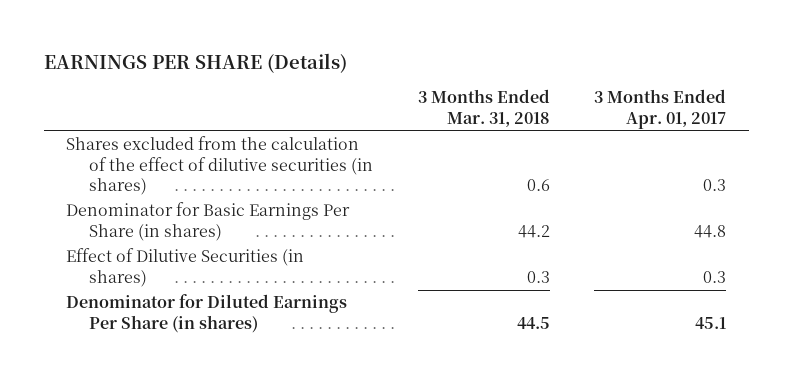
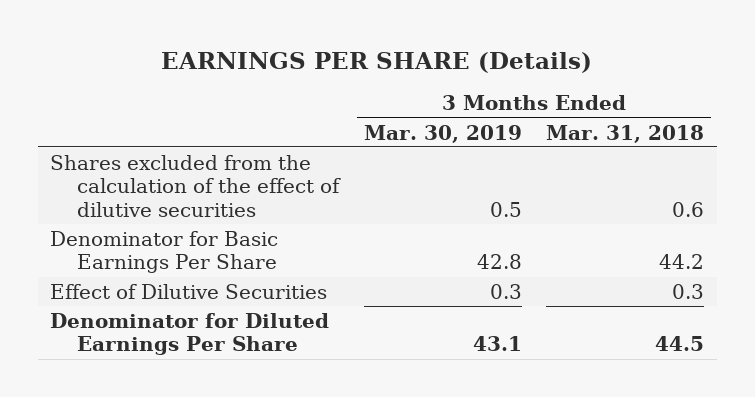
- | 3 Months Ended Mar. 31, 2018 | 3 Months Ended Apr. 01, 2017
+ | 3 Months Ended Mar. 30, 2019 | 3 Months Ended Mar. 31, 2018
- Shares excluded from the calculation of the effect of dilutive securities (in shares) | 0.6 | 0.3
- Denominator for Basic Earnings Per Share (in shares) | 44.2 | 44.8
- Effect of Dilutive Securities (in shares) | 0.3 | 0.3
- Denominator for Diluted Earnings Per Share (in shares) | 44.5 | 45.1
+ Shares excluded from the calculation of the effect of dilutive securities | 0.5 | 0.6
+ Denominator for Basic Earnings Per Share | 42.8 | 44.2
+ Effect of Dilutive Securities | 0.3 | 0.3
+ Denominator for Diluted Earnings Per Share | 43.1 | 44.5

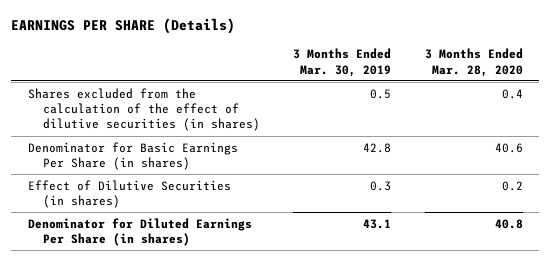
- | 3 Months Ended Mar. 30, 2019 | 3 Months Ended Mar. 31, 2018
+ | 3 Months Ended Mar. 30, 2019 | 3 Months Ended Mar. 28, 2020
- Shares excluded from the calculation of the effect of dilutive securities | 0.5 | 0.6
- Denominator for Basic Earnings Per Share | 42.8 | 44.2
- Effect of Dilutive Securities | 0.3 | 0.3
- Denominator for Diluted Earnings Per Share | 43.1 | 44.5
+ Shares excluded from the calculation of the effect of dilutive securities (in shares) | 0.5 | 0.4
+ Denominator for Basic Earnings Per Share (in shares) | 42.8 | 40.6
+ Effect of Dilutive Securities (in shares) | 0.3 | 0.2
+ Denominator for Diluted Earnings Per Share (in shares) | 43.1 | 40.8

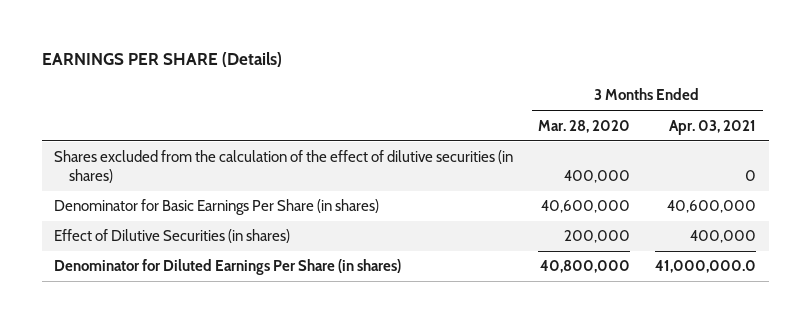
- | 3 Months Ended Mar. 30, 2019 | 3 Months Ended Mar. 28, 2020
+ | 3 Months Ended Mar. 28, 2020 | 3 Months Ended Apr. 03, 2021
- Shares excluded from the calculation of the effect of dilutive securities (in shares) | 0.5 | 0.4
- Denominator for Basic Earnings Per Share (in shares) | 42.8 | 40.6
- Effect of Dilutive Securities (in shares) | 0.3 | 0.2
- Denominator for Diluted Earnings Per Share (in shares) | 43.1 | 40.8
+ Shares excluded from the calculation of the effect of dilutive securities (in shares) | 400,000 | 0
+ Denominator for Basic Earnings Per Share (in shares) | 40,600,000 | 40,600,000
+ Effect of Dilutive Securities (in shares) | 200,000 | 400,000
+ Denominator for Diluted Earnings Per Share (in shares) | 40,800,000 | 41,000,000.0

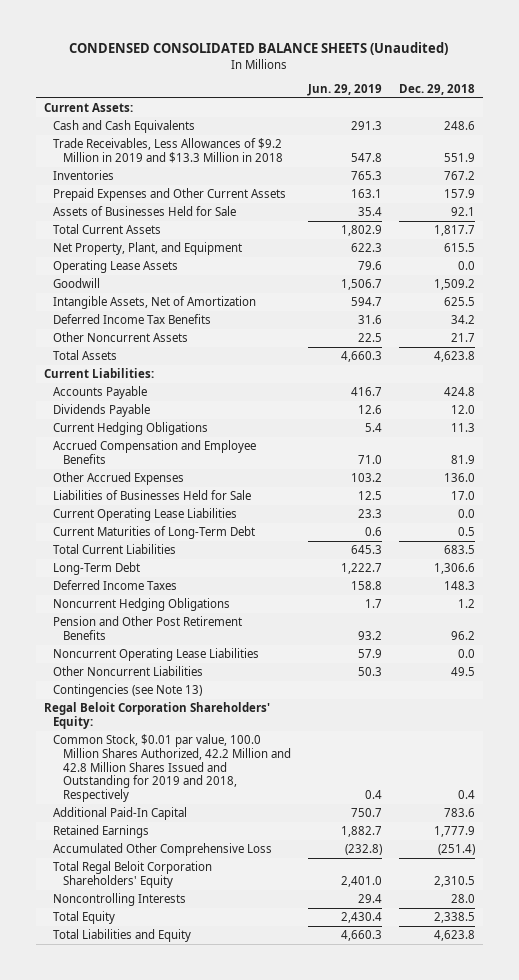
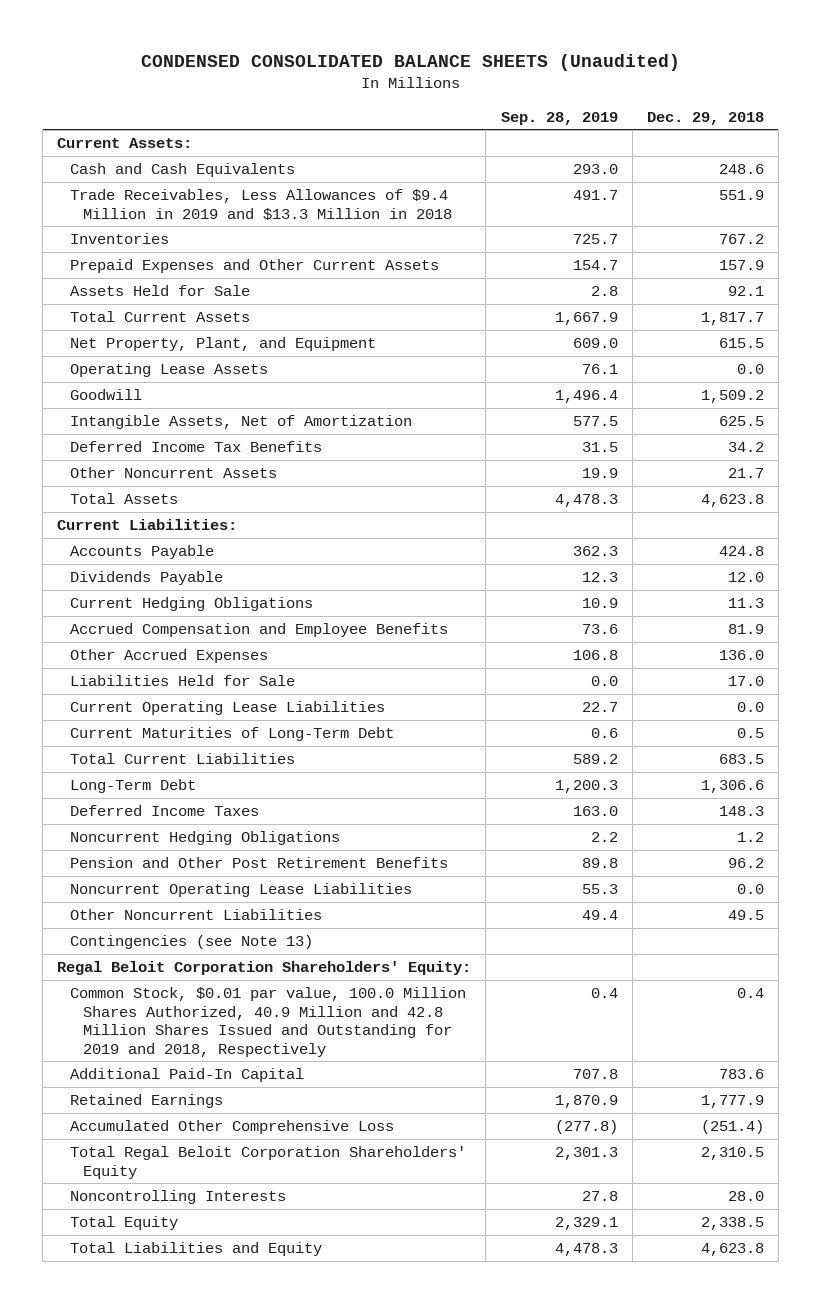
- | Jun. 29, 2019 | Dec. 29, 2018
+ | Sep. 28, 2019 | Dec. 29, 2018
- Trade Receivables, Less Allowances of $9.2 Million in 2019 and $13.3 Million in 2018 | 547.8 | 551.9
+ Trade Receivables, Less Allowances of $9.4 Million in 2019 and $13.3 Million in 2018 | 491.7 | 551.9
- Assets of Businesses Held for Sale | 35.4 | 92.1
+ Assets Held for Sale | 2.8 | 92.1
- Liabilities of Businesses Held for Sale | 12.5 | 17.0
+ Liabilities Held for Sale | 0.0 | 17.0
- Common Stock, $0.01 par value, 100.0 Million Shares Authorized, 42.2 Million and 42.8 Million Shares Issued and Outstanding for 2019 and 2018, Respectively | 0.4 | 0.4
+ Common Stock, $0.01 par value, 100.0 Million Shares Authorized, 40.9 Million and 42.8 Million Shares Issued and Outstanding for 2019 and 2018, Respectively | 0.4 | 0.4

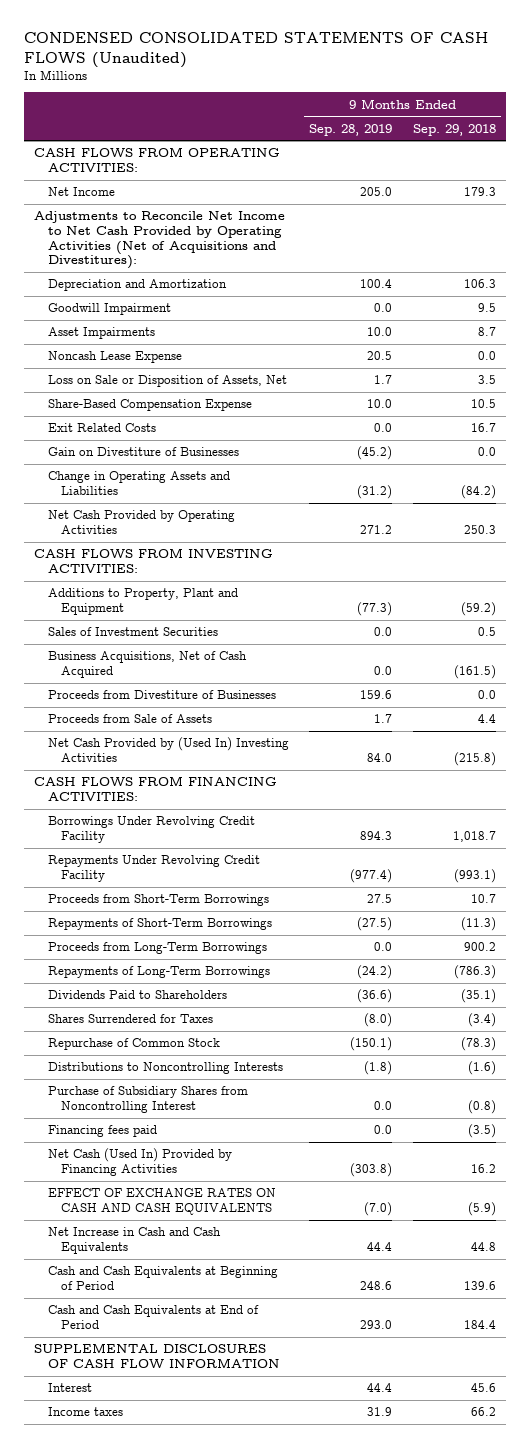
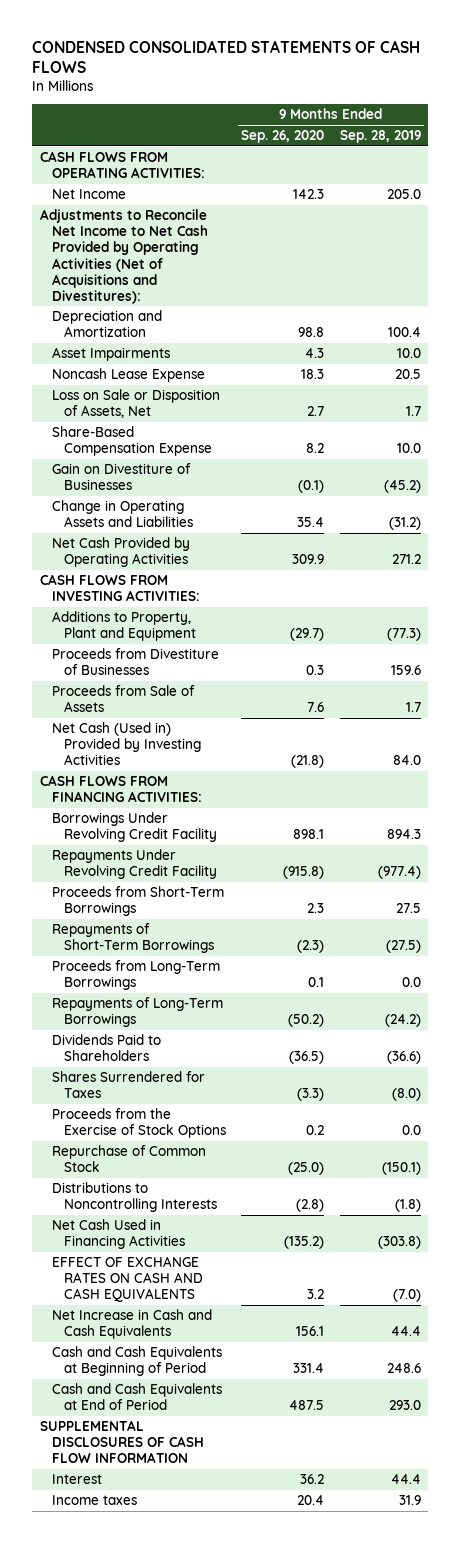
- CONDENSED CONSOLIDATED STATEMENTS OF CASH FLOWS (Unaudited)
+ CONDENSED CONSOLIDATED STATEMENTS OF CASH FLOWS
- | 9 Months Ended Sep. 28, 2019 | 9 Months Ended Sep. 29, 2018
+ | 9 Months Ended Sep. 26, 2020 | 9 Months Ended Sep. 28, 2019
- Goodwill Impairment | 0.0 | 9.5
- Exit Related Costs | 0.0 | 16.7
- Sales of Investment Securities | 0.0 | 0.5
- Business Acquisitions, Net of Cash Acquired | 0.0 | (161.5)
- Net Cash Provided by (Used In) Investing Activities | 84.0 | (215.8)
+ Net Cash (Used in) Provided by Investing Activities | (21.8) | 84.0
+ Proceeds from the Exercise of Stock Options | 0.2 | 0.0
- Purchase of Subsidiary Shares from Noncontrolling Interest | 0.0 | (0.8)
- Financing fees paid | 0.0 | (3.5)
- Net Cash (Used In) Provided by Financing Activities | (303.8) | 16.2
+ Net Cash Used in Financing Activities | (135.2) | (303.8)

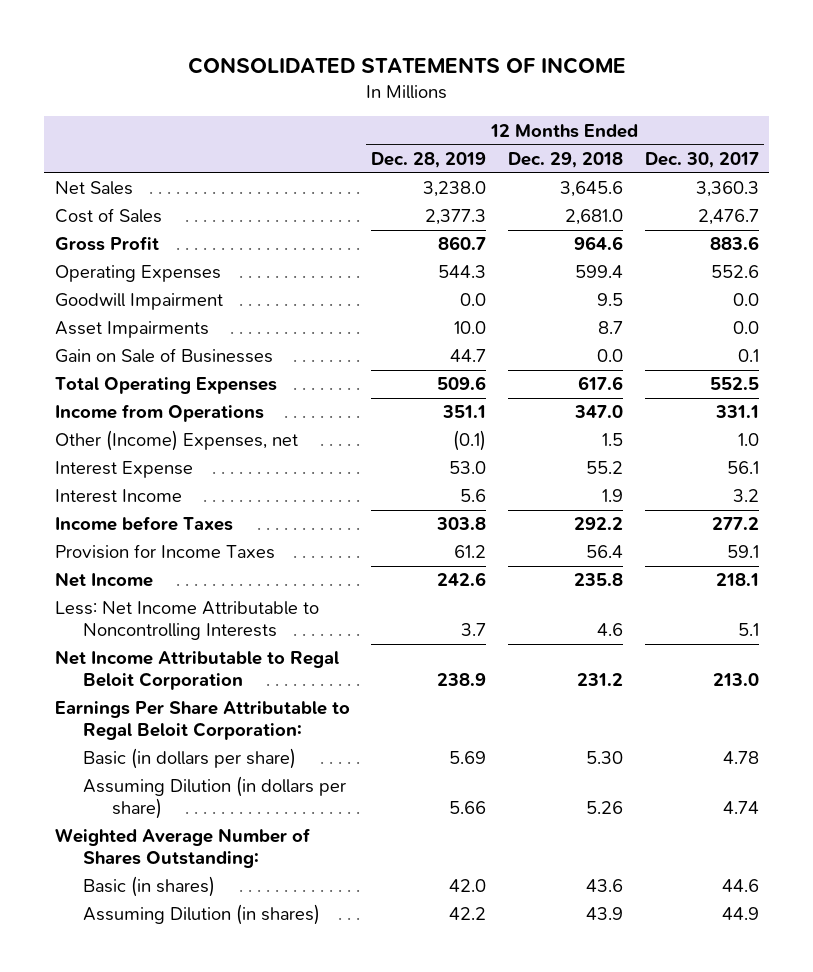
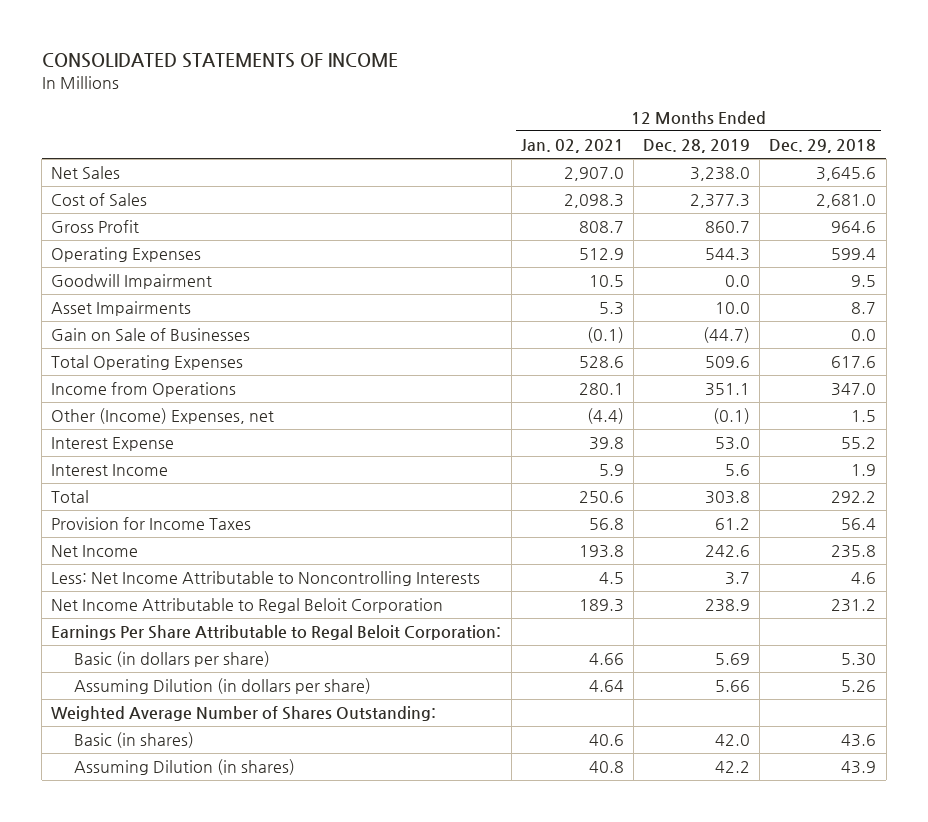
- | 12 Months Ended Dec. 28, 2019 | 12 Months Ended Dec. 29, 2018 | 12 Months Ended Dec. 30, 2017
+ | 12 Months Ended Jan. 02, 2021 | 12 Months Ended Dec. 28, 2019 | 12 Months Ended Dec. 29, 2018
- Gain on Sale of Businesses | 44.7 | 0.0 | 0.1
+ Gain on Sale of Businesses | (0.1) | (44.7) | 0.0
- Income before Taxes | 303.8 | 292.2 | 277.2
+ Total | 250.6 | 303.8 | 292.2

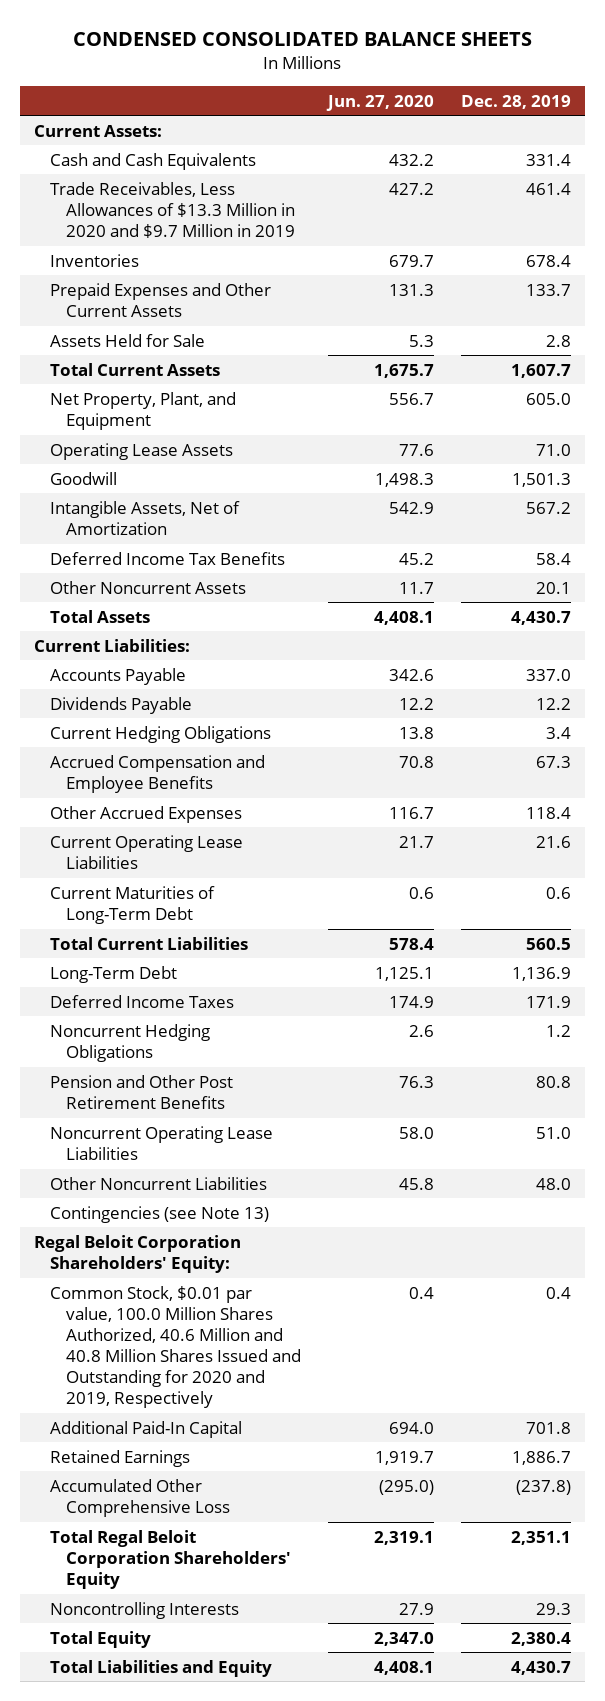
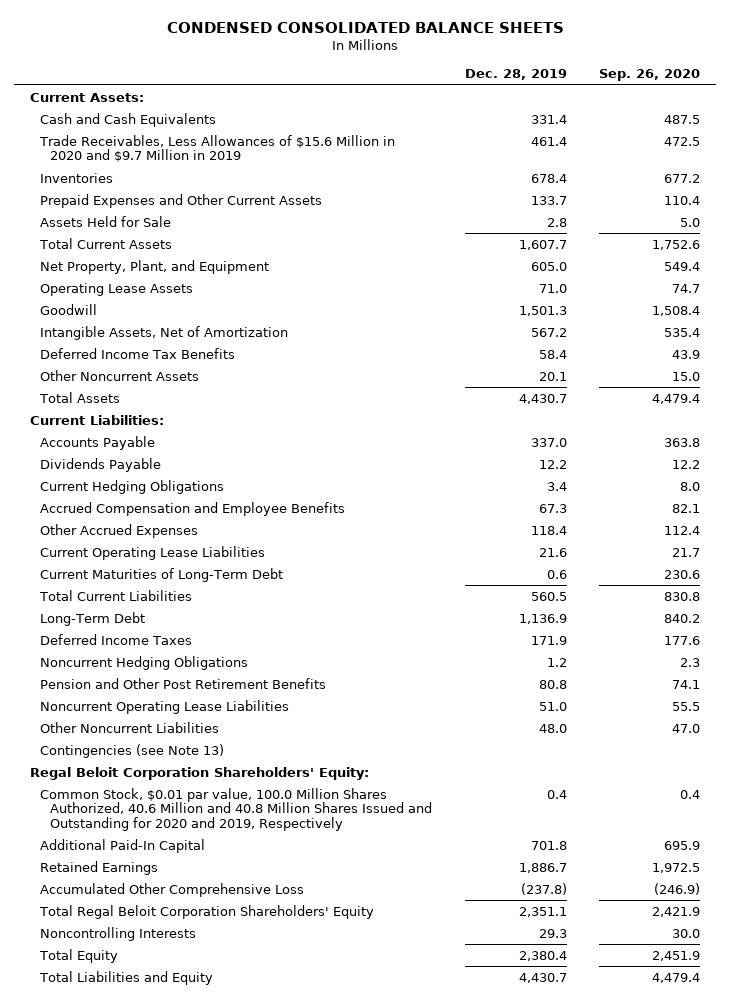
- | Jun. 27, 2020 | Dec. 28, 2019
+ | Dec. 28, 2019 | Sep. 26, 2020
- Trade Receivables, Less Allowances of $13.3 Million in 2020 and $9.7 Million in 2019 | 427.2 | 461.4
+ Trade Receivables, Less Allowances of $15.6 Million in 2020 and $9.7 Million in 2019 | 461.4 | 472.5

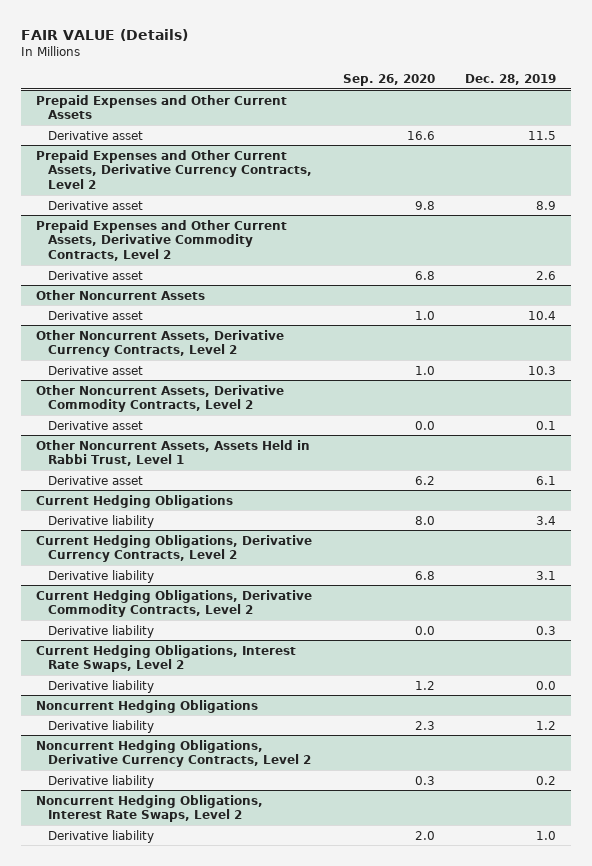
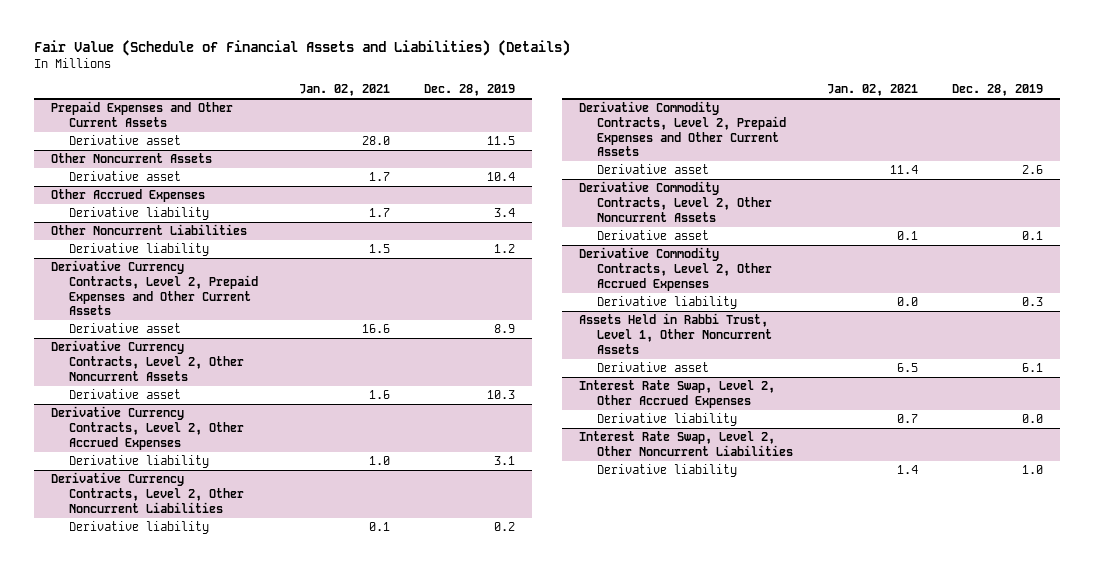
- FAIR VALUE (Details)
+ Fair Value (Schedule of Financial Assets and Liabilities) (Details)
- | Sep. 26, 2020 | Dec. 28, 2019
+ | Jan. 02, 2021 | Dec. 28, 2019
- Prepaid Expenses and Other Current Assets, Derivative Currency Contracts, Level 2
- Derivative asset | 9.8 | 8.9
- Prepaid Expenses and Other Current Assets, Derivative Commodity Contracts, Level 2
- Derivative asset | 6.8 | 2.6
- Other Noncurrent Assets, Derivative Currency Contracts, Level 2
- Derivative asset | 1.0 | 10.3
- Other Noncurrent Assets, Derivative Commodity Contracts, Level 2
- Derivative asset | 0.0 | 0.1
- Other Noncurrent Assets, Assets Held in Rabbi Trust, Level 1
- Derivative asset | 6.2 | 6.1
- Current Hedging Obligations
+ Other Accrued Expenses
- Current Hedging Obligations, Derivative Currency Contracts, Level 2
+ Other Noncurrent Liabilities
+ Derivative liability | 1.5 | 1.2
+ Derivative Currency Contracts, Level 2, Prepaid Expenses and Other Current Assets
+ Derivative asset | 16.6 | 8.9
+ Derivative Currency Contracts, Level 2, Other Noncurrent Assets
+ Derivative asset | 1.6 | 10.3
+ Derivative Currency Contracts, Level 2, Other Accrued Expenses
- Current Hedging Obligations, Derivative Commodity Contracts, Level 2
+ Derivative Currency Contracts, Level 2, Other Noncurrent Liabilities
+ Derivative liability | 0.1 | 0.2
+ Derivative Commodity Contracts, Level 2, Prepaid Expenses and Other Current Assets
+ Derivative asset | 11.4 | 2.6
+ Derivative Commodity Contracts, Level 2, Other Noncurrent Assets
+ Derivative asset | 0.1 | 0.1
+ Derivative Commodity Contracts, Level 2, Other Accrued Expenses
- Current Hedging Obligations, Interest Rate Swaps, Level 2
+ Assets Held in Rabbi Trust, Level 1, Other Noncurrent Assets
+ Derivative asset | 6.5 | 6.1
+ Interest Rate Swap, Level 2, Other Accrued Expenses
- Noncurrent Hedging Obligations
- Derivative liability | 2.3 | 1.2
- Noncurrent Hedging Obligations, Derivative Currency Contracts, Level 2
- Derivative liability | 0.3 | 0.2
- Noncurrent Hedging Obligations, Interest Rate Swaps, Level 2
+ Interest Rate Swap, Level 2, Other Noncurrent Liabilities

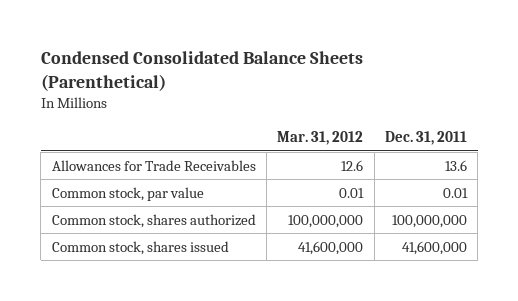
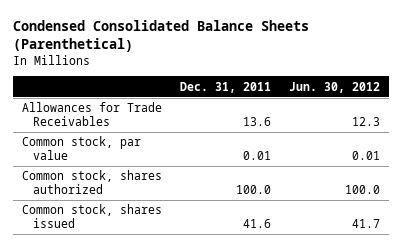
- | Mar. 31, 2012 | Dec. 31, 2011
+ | Dec. 31, 2011 | Jun. 30, 2012
- Common stock, shares authorized | 100,000,000 | 100,000,000
- Common stock, shares issued | 41,600,000 | 41,600,000
+ Common stock, shares authorized | 100.0 | 100.0
+ Common stock, shares issued | 41.6 | 41.7

